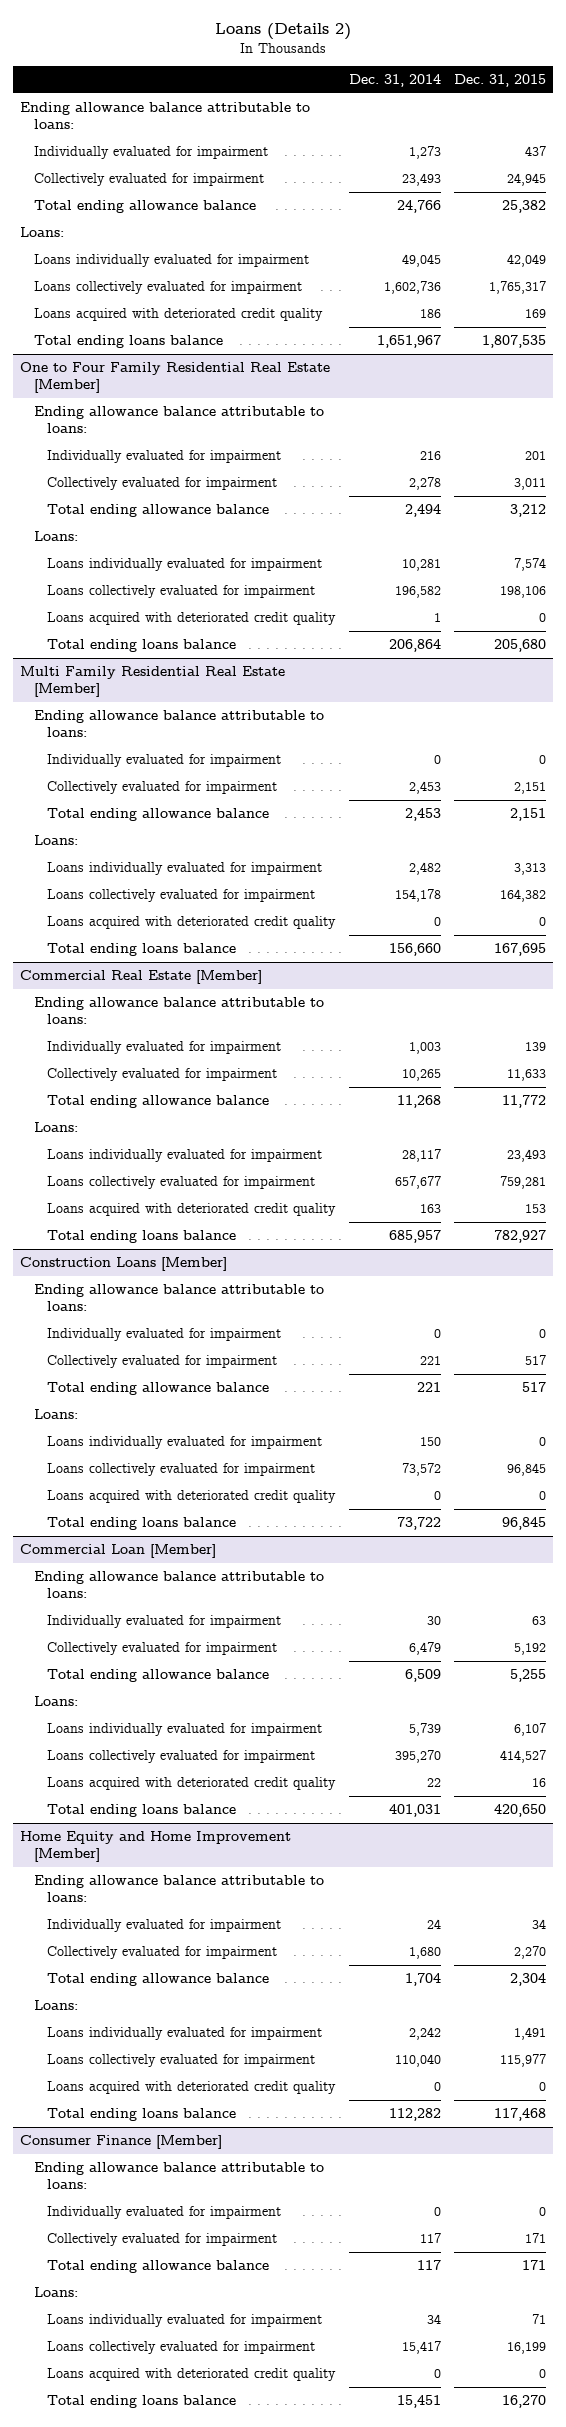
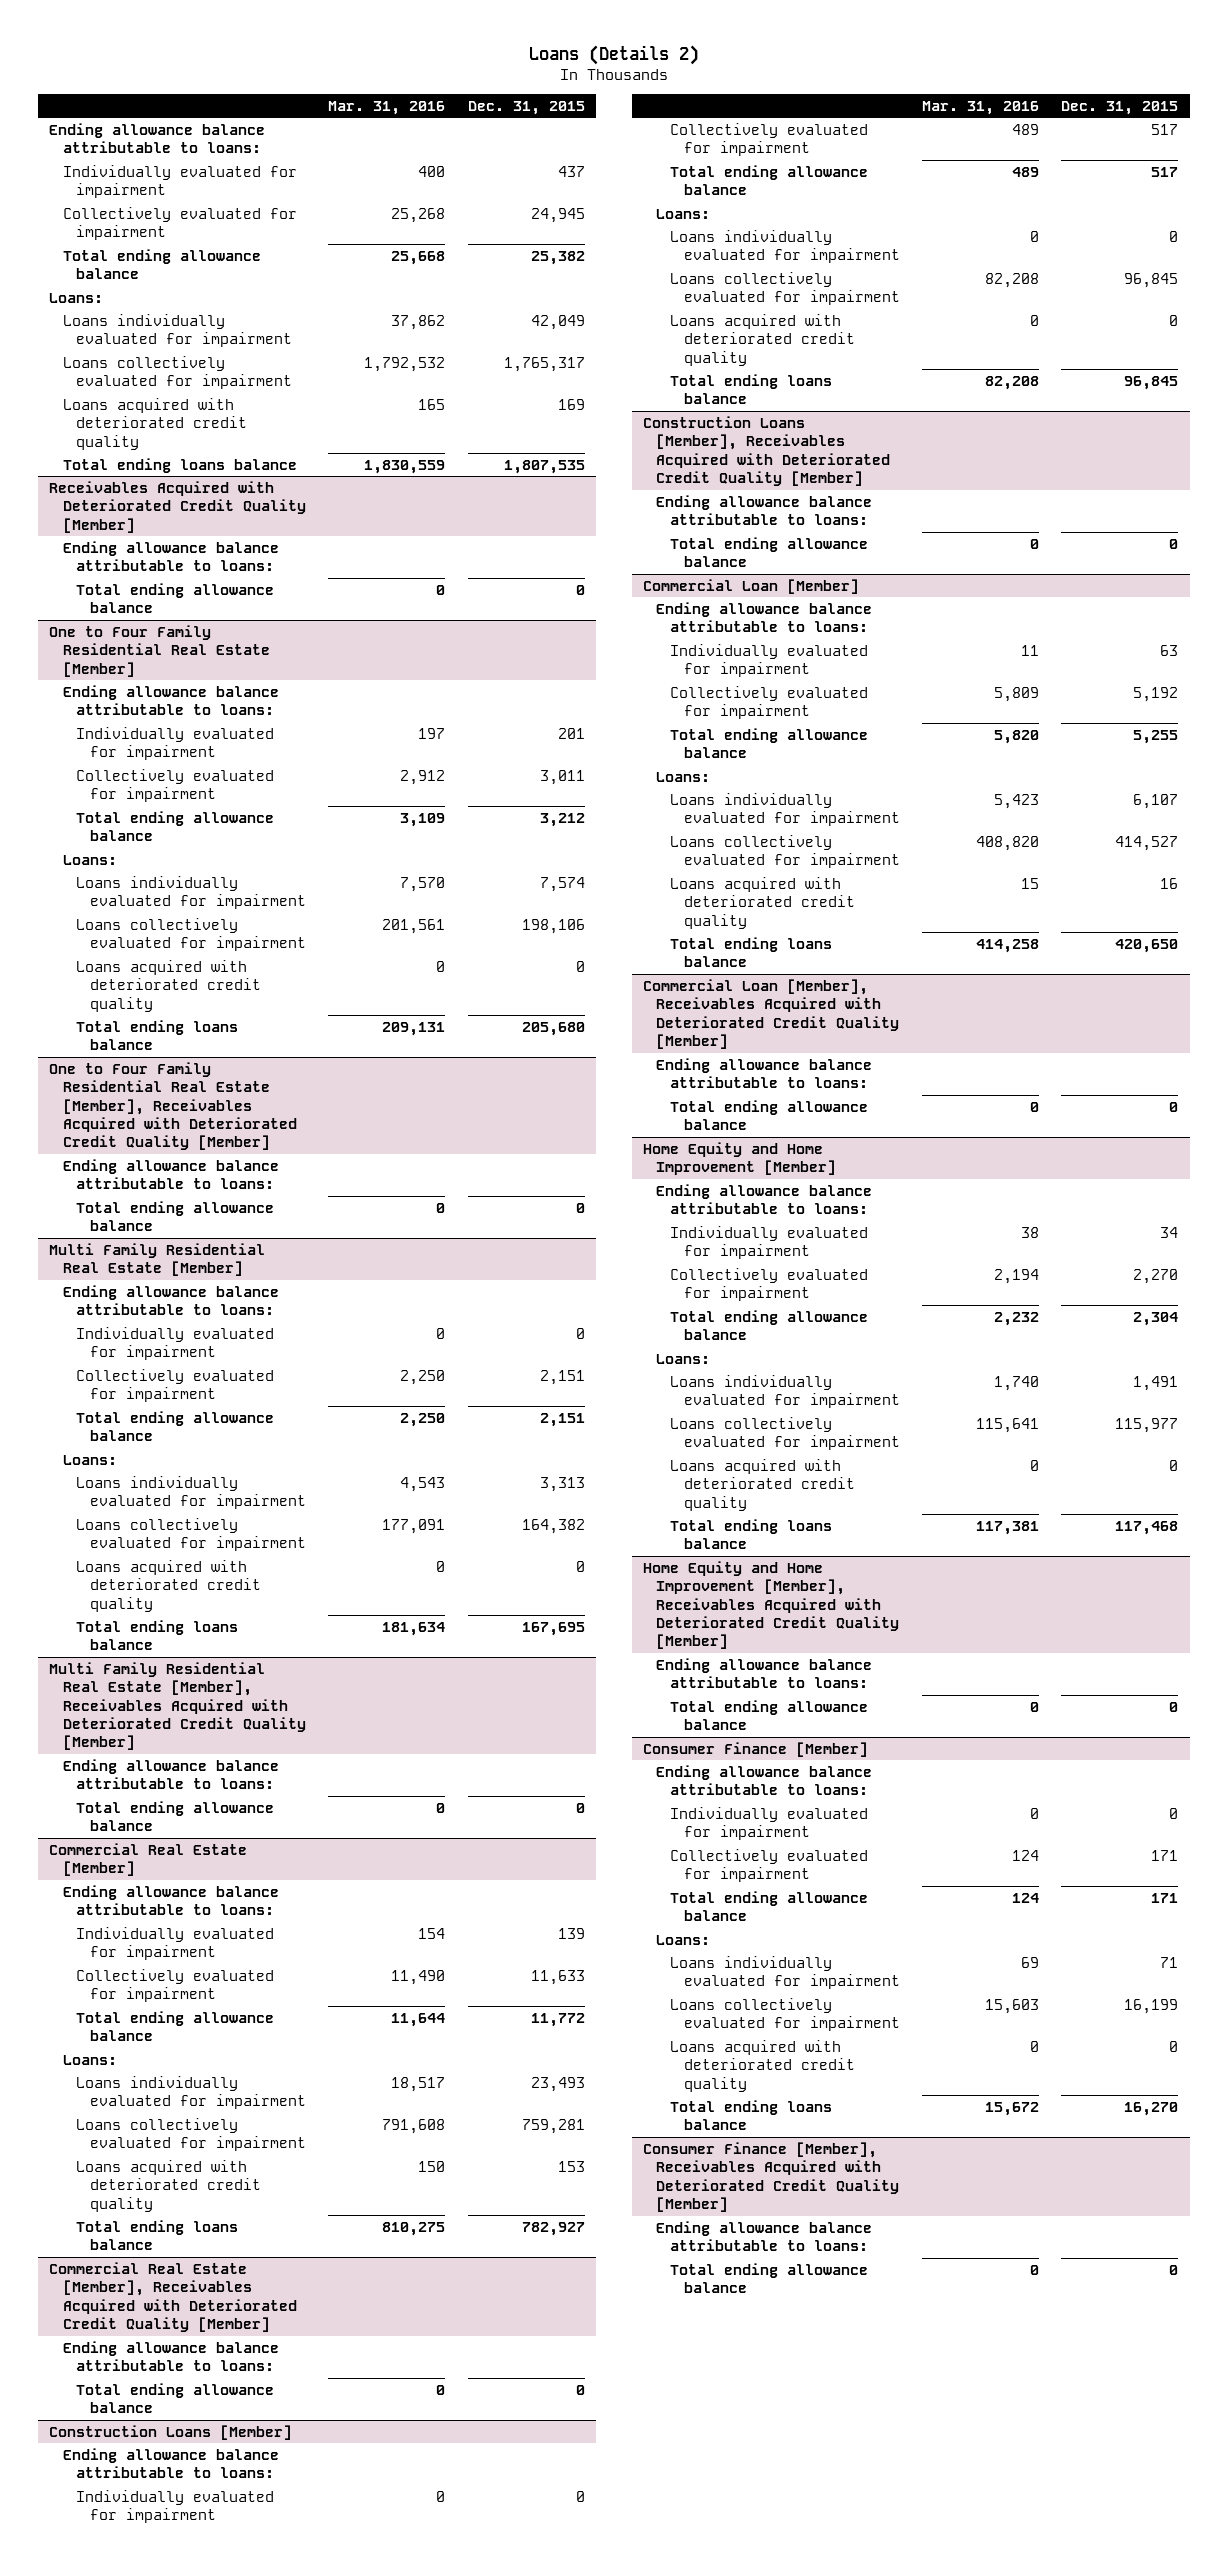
- | Dec. 31, 2014 | Dec. 31, 2015
+ | Mar. 31, 2016 | Dec. 31, 2015
+ Receivables Acquired with Deteriorated Credit Quality [Member]
+ Ending allowance balance attributable to loans:
+ Total ending allowance balance | 0 | 0
+ One to Four Family Residential Real Estate [Member], Receivables Acquired with Deteriorated Credit Quality [Member]
+ Ending allowance balance attributable to loans:
+ Total ending allowance balance | 0 | 0
+ Multi Family Residential Real Estate [Member], Receivables Acquired with Deteriorated Credit Quality [Member]
+ Ending allowance balance attributable to loans:
+ Total ending allowance balance | 0 | 0
+ Commercial Real Estate [Member], Receivables Acquired with Deteriorated Credit Quality [Member]
+ Ending allowance balance attributable to loans:
+ Total ending allowance balance | 0 | 0
+ Construction Loans [Member], Receivables Acquired with Deteriorated Credit Quality [Member]
+ Ending allowance balance attributable to loans:
+ Total ending allowance balance | 0 | 0
+ Commercial Loan [Member], Receivables Acquired with Deteriorated Credit Quality [Member]
+ Ending allowance balance attributable to loans:
+ Total ending allowance balance | 0 | 0
+ Home Equity and Home Improvement [Member], Receivables Acquired with Deteriorated Credit Quality [Member]
+ Ending allowance balance attributable to loans:
+ Total ending allowance balance | 0 | 0
+ Consumer Finance [Member], Receivables Acquired with Deteriorated Credit Quality [Member]
+ Ending allowance balance attributable to loans:
+ Total ending allowance balance | 0 | 0

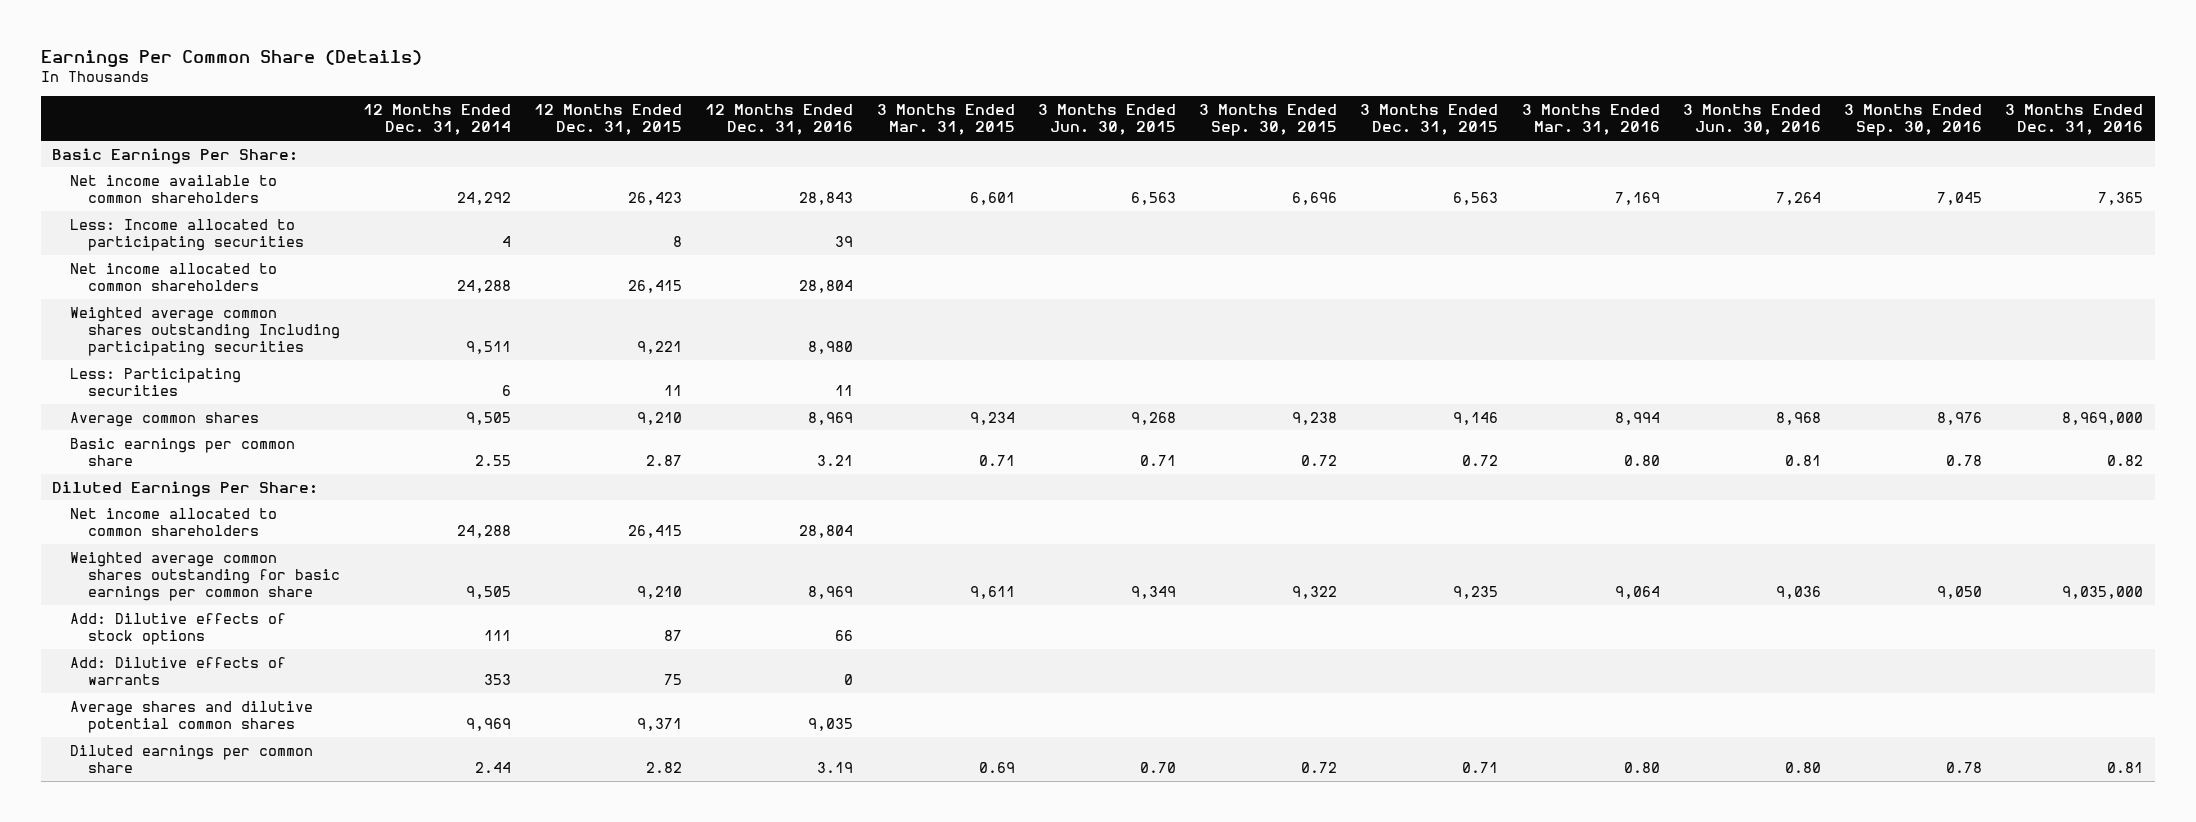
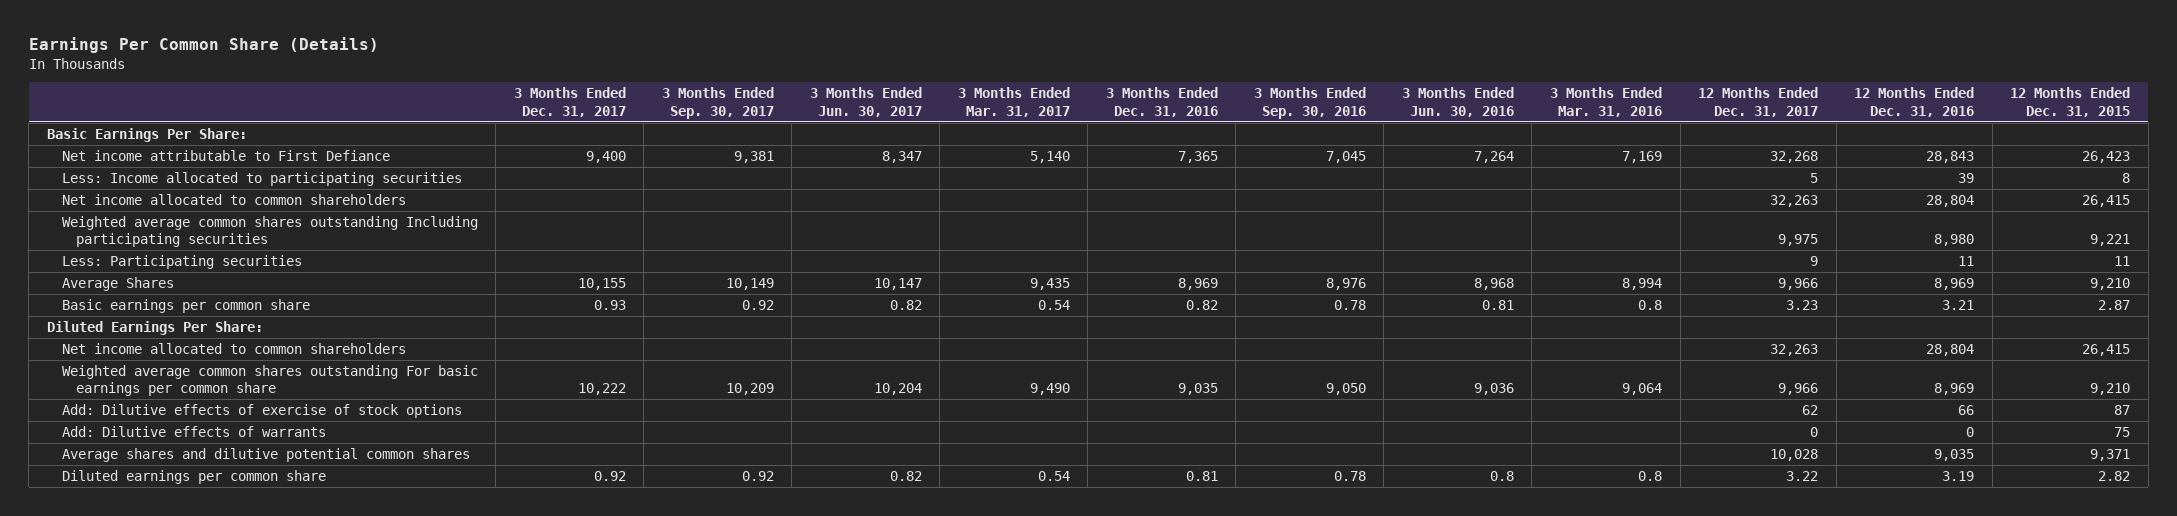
- | 12 Months Ended Dec. 31, 2014 | 12 Months Ended Dec. 31, 2015 | 12 Months Ended Dec. 31, 2016 | 3 Months Ended Mar. 31, 2015 | 3 Months Ended Jun. 30, 2015 | 3 Months Ended Sep. 30, 2015 | 3 Months Ended Dec. 31, 2015 | 3 Months Ended Mar. 31, 2016 | 3 Months Ended Jun. 30, 2016 | 3 Months Ended Sep. 30, 2016 | 3 Months Ended Dec. 31, 2016
+ | 3 Months Ended Dec. 31, 2017 | 3 Months Ended Sep. 30, 2017 | 3 Months Ended Jun. 30, 2017 | 3 Months Ended Mar. 31, 2017 | 3 Months Ended Dec. 31, 2016 | 3 Months Ended Sep. 30, 2016 | 3 Months Ended Jun. 30, 2016 | 3 Months Ended Mar. 31, 2016 | 12 Months Ended Dec. 31, 2017 | 12 Months Ended Dec. 31, 2016 | 12 Months Ended Dec. 31, 2015
- Net income available to common shareholders | 24,292 | 26,423 | 28,843 | 6,601 | 6,563 | 6,696 | 6,563 | 7,169 | 7,264 | 7,045 | 7,365
+ Net income attributable to First Defiance | 9,400 | 9,381 | 8,347 | 5,140 | 7,365 | 7,045 | 7,264 | 7,169 | 32,268 | 28,843 | 26,423
- Average common shares | 9,505 | 9,210 | 8,969 | 9,234 | 9,268 | 9,238 | 9,146 | 8,994 | 8,968 | 8,976 | 8,969,000
- Basic earnings per common share | 2.55 | 2.87 | 3.21 | 0.71 | 0.71 | 0.72 | 0.72 | 0.80 | 0.81 | 0.78 | 0.82
+ Average Shares | 10,155 | 10,149 | 10,147 | 9,435 | 8,969 | 8,976 | 8,968 | 8,994 | 9,966 | 8,969 | 9,210
+ Basic earnings per common share | 0.93 | 0.92 | 0.82 | 0.54 | 0.82 | 0.78 | 0.81 | 0.8 | 3.23 | 3.21 | 2.87
- Weighted average common shares outstanding for basic earnings per common share | 9,505 | 9,210 | 8,969 | 9,611 | 9,349 | 9,322 | 9,235 | 9,064 | 9,036 | 9,050 | 9,035,000
- Add: Dilutive effects of stock options | 111 | 87 | 66 | | | | | | | |
+ Weighted average common shares outstanding For basic earnings per common share | 10,222 | 10,209 | 10,204 | 9,490 | 9,035 | 9,050 | 9,036 | 9,064 | 9,966 | 8,969 | 9,210
+ Add: Dilutive effects of exercise of stock options | | | | | | | | | 62 | 66 | 87
- Diluted earnings per common share | 2.44 | 2.82 | 3.19 | 0.69 | 0.70 | 0.72 | 0.71 | 0.80 | 0.80 | 0.78 | 0.81
+ Diluted earnings per common share | 0.92 | 0.92 | 0.82 | 0.54 | 0.81 | 0.78 | 0.8 | 0.8 | 3.22 | 3.19 | 2.82

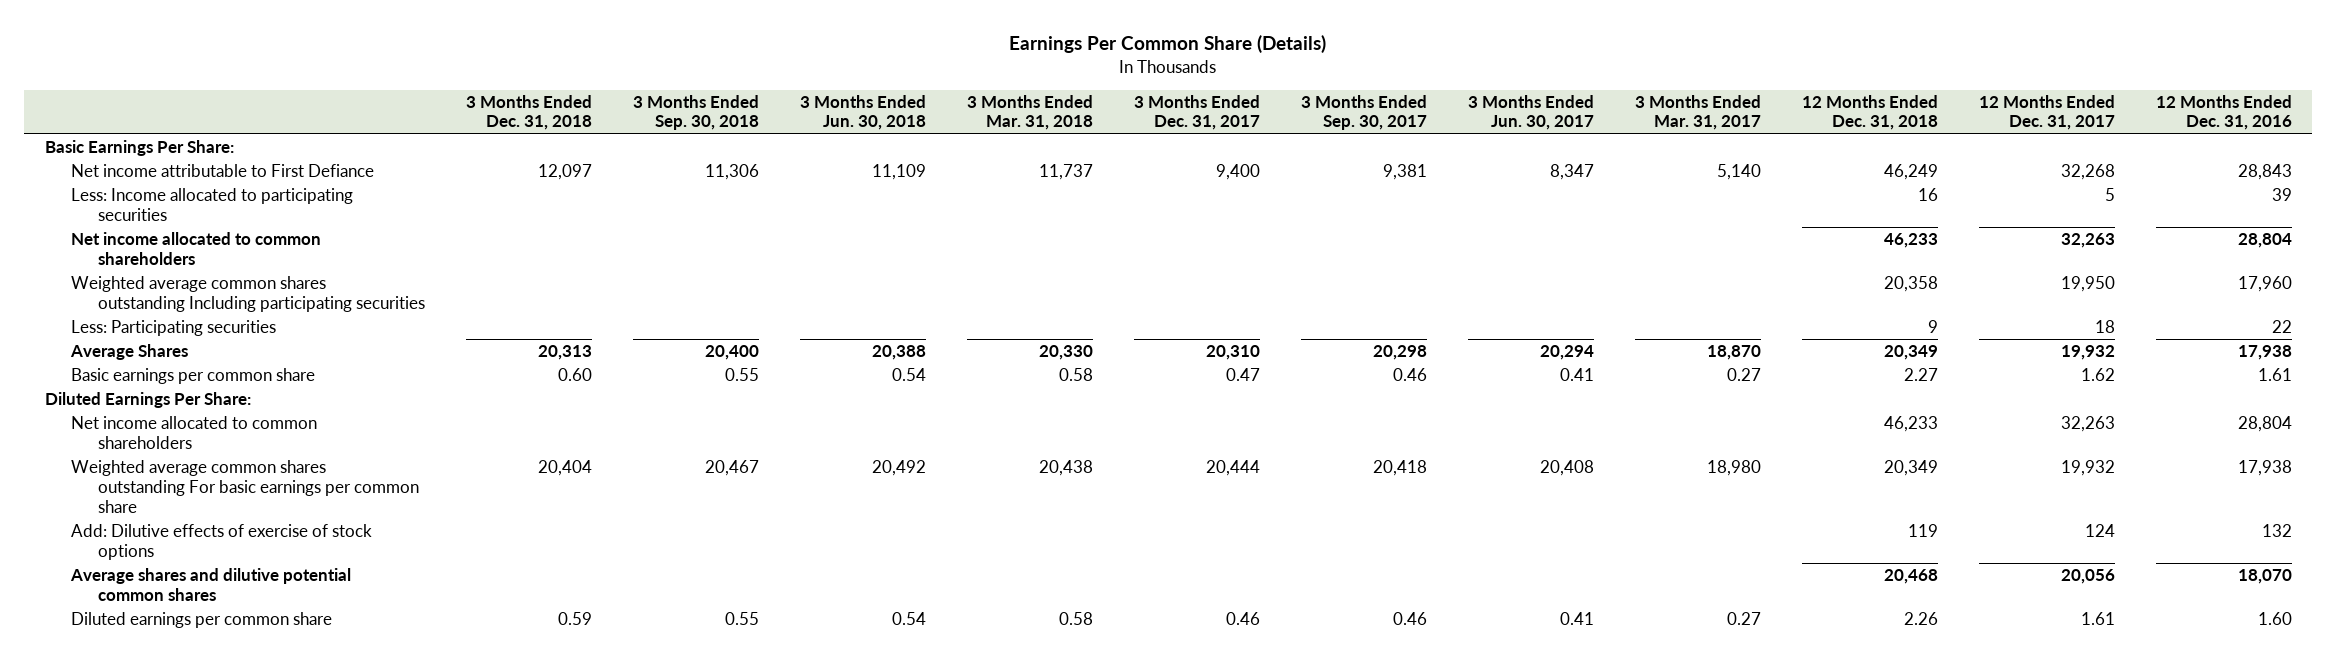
- | 3 Months Ended Dec. 31, 2017 | 3 Months Ended Sep. 30, 2017 | 3 Months Ended Jun. 30, 2017 | 3 Months Ended Mar. 31, 2017 | 3 Months Ended Dec. 31, 2016 | 3 Months Ended Sep. 30, 2016 | 3 Months Ended Jun. 30, 2016 | 3 Months Ended Mar. 31, 2016 | 12 Months Ended Dec. 31, 2017 | 12 Months Ended Dec. 31, 2016 | 12 Months Ended Dec. 31, 2015
+ | 3 Months Ended Dec. 31, 2018 | 3 Months Ended Sep. 30, 2018 | 3 Months Ended Jun. 30, 2018 | 3 Months Ended Mar. 31, 2018 | 3 Months Ended Dec. 31, 2017 | 3 Months Ended Sep. 30, 2017 | 3 Months Ended Jun. 30, 2017 | 3 Months Ended Mar. 31, 2017 | 12 Months Ended Dec. 31, 2018 | 12 Months Ended Dec. 31, 2017 | 12 Months Ended Dec. 31, 2016
- Weighted average common shares outstanding Including participating securities | | | | | | | | | 9,975 | 8,980 | 9,221
- Less: Participating securities | | | | | | | | | 9 | 11 | 11
- Average Shares | 10,155 | 10,149 | 10,147 | 9,435 | 8,969 | 8,976 | 8,968 | 8,994 | 9,966 | 8,969 | 9,210
- Basic earnings per common share | 0.93 | 0.92 | 0.82 | 0.54 | 0.82 | 0.78 | 0.81 | 0.8 | 3.23 | 3.21 | 2.87
+ Weighted average common shares outstanding Including participating securities | | | | | | | | | 20,358 | 19,950 | 17,960
+ Less: Participating securities | | | | | | | | | 9 | 18 | 22
+ Average Shares | 20,313 | 20,400 | 20,388 | 20,330 | 20,310 | 20,298 | 20,294 | 18,870 | 20,349 | 19,932 | 17,938
+ Basic earnings per common share | 0.60 | 0.55 | 0.54 | 0.58 | 0.47 | 0.46 | 0.41 | 0.27 | 2.27 | 1.62 | 1.61
- Weighted average common shares outstanding For basic earnings per common share | 10,222 | 10,209 | 10,204 | 9,490 | 9,035 | 9,050 | 9,036 | 9,064 | 9,966 | 8,969 | 9,210
- Add: Dilutive effects of exercise of stock options | | | | | | | | | 62 | 66 | 87
- Add: Dilutive effects of warrants | | | | | | | | | 0 | 0 | 75
- Average shares and dilutive potential common shares | | | | | | | | | 10,028 | 9,035 | 9,371
- Diluted earnings per common share | 0.92 | 0.92 | 0.82 | 0.54 | 0.81 | 0.78 | 0.8 | 0.8 | 3.22 | 3.19 | 2.82
+ Weighted average common shares outstanding For basic earnings per common share | 20,404 | 20,467 | 20,492 | 20,438 | 20,444 | 20,418 | 20,408 | 18,980 | 20,349 | 19,932 | 17,938
+ Add: Dilutive effects of exercise of stock options | | | | | | | | | 119 | 124 | 132
+ Average shares and dilutive potential common shares | | | | | | | | | 20,468 | 20,056 | 18,070
+ Diluted earnings per common share | 0.59 | 0.55 | 0.54 | 0.58 | 0.46 | 0.46 | 0.41 | 0.27 | 2.26 | 1.61 | 1.60

